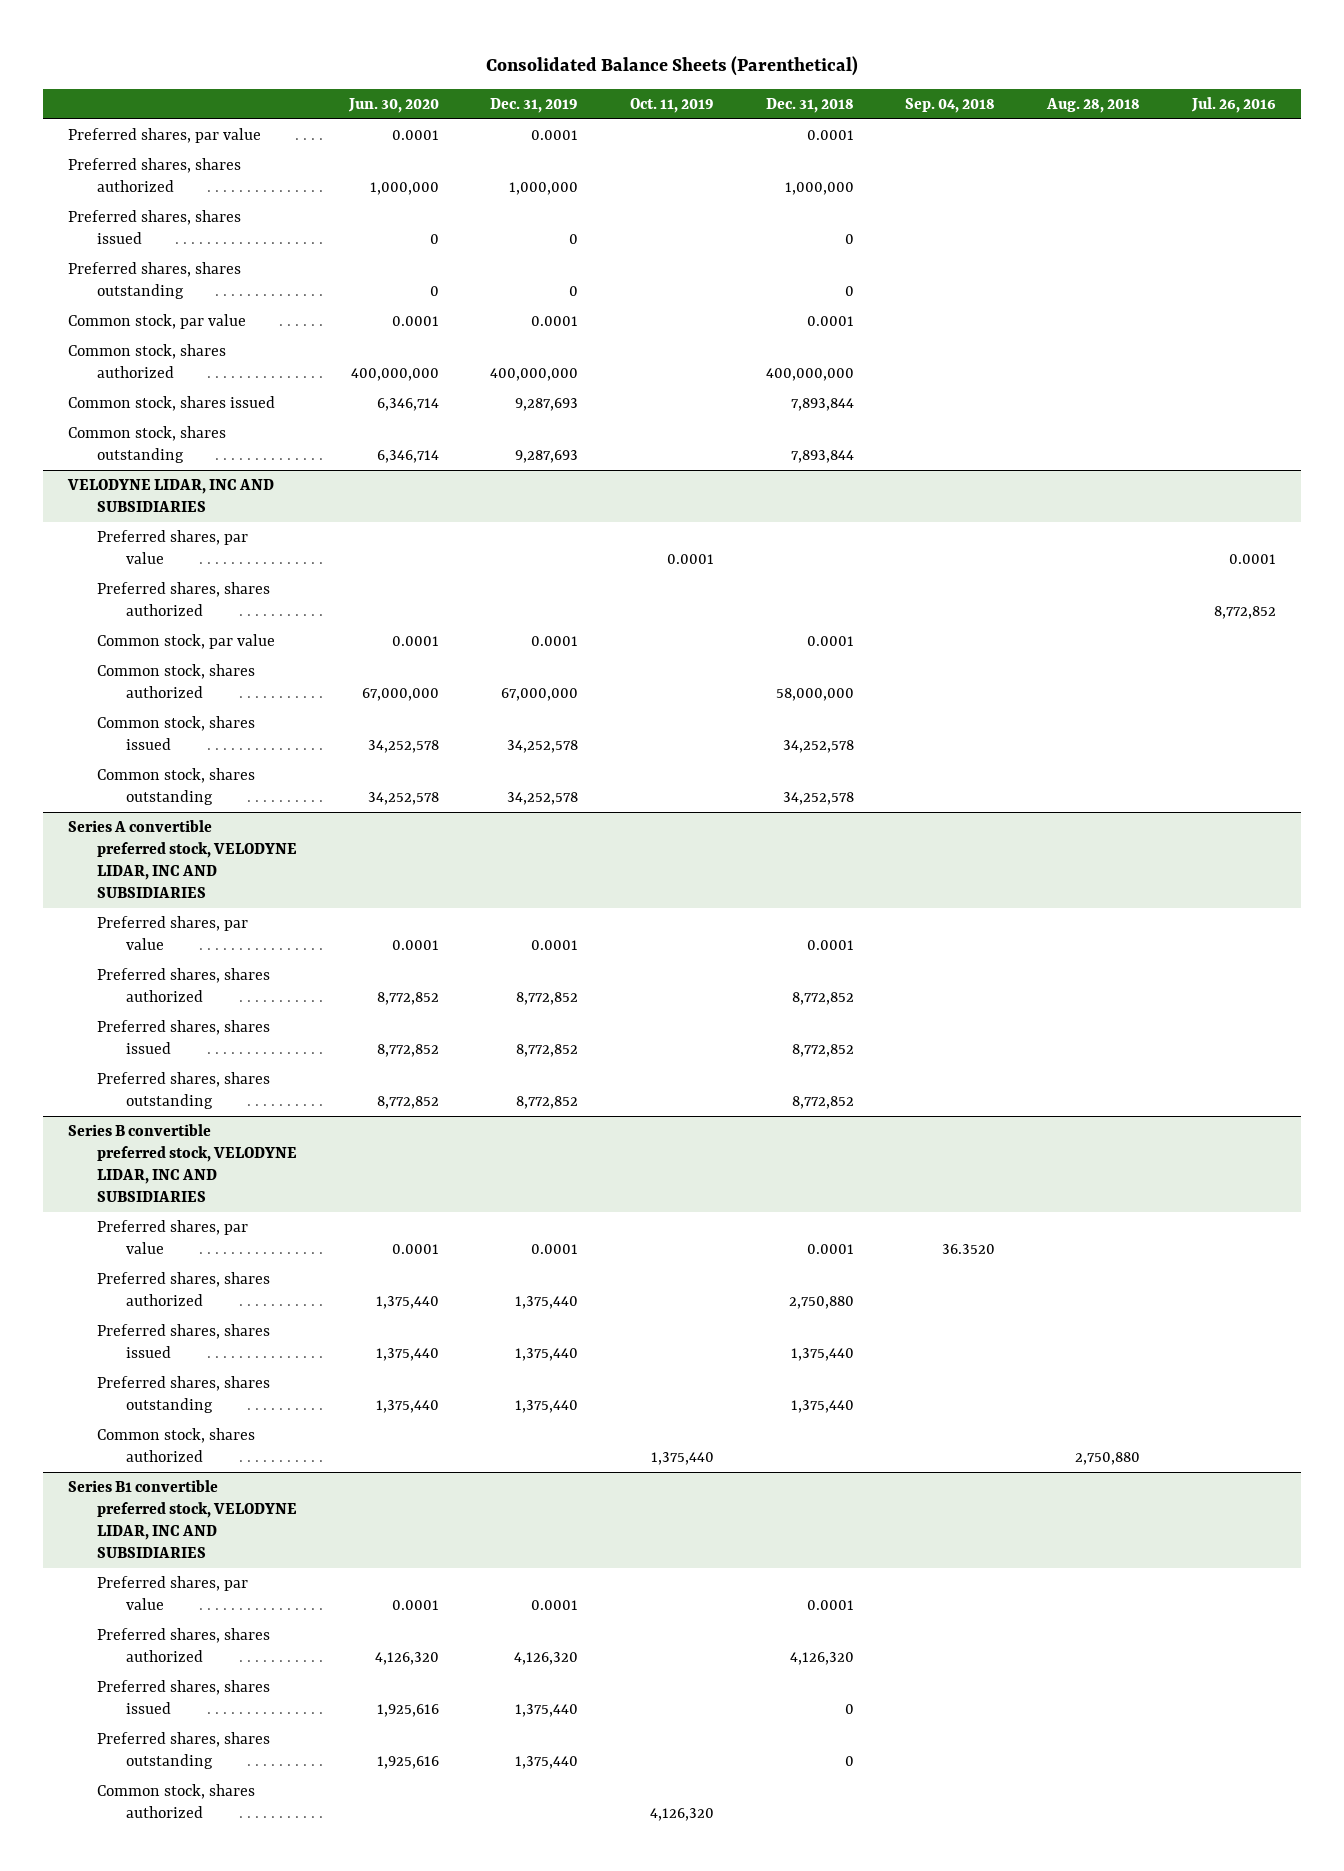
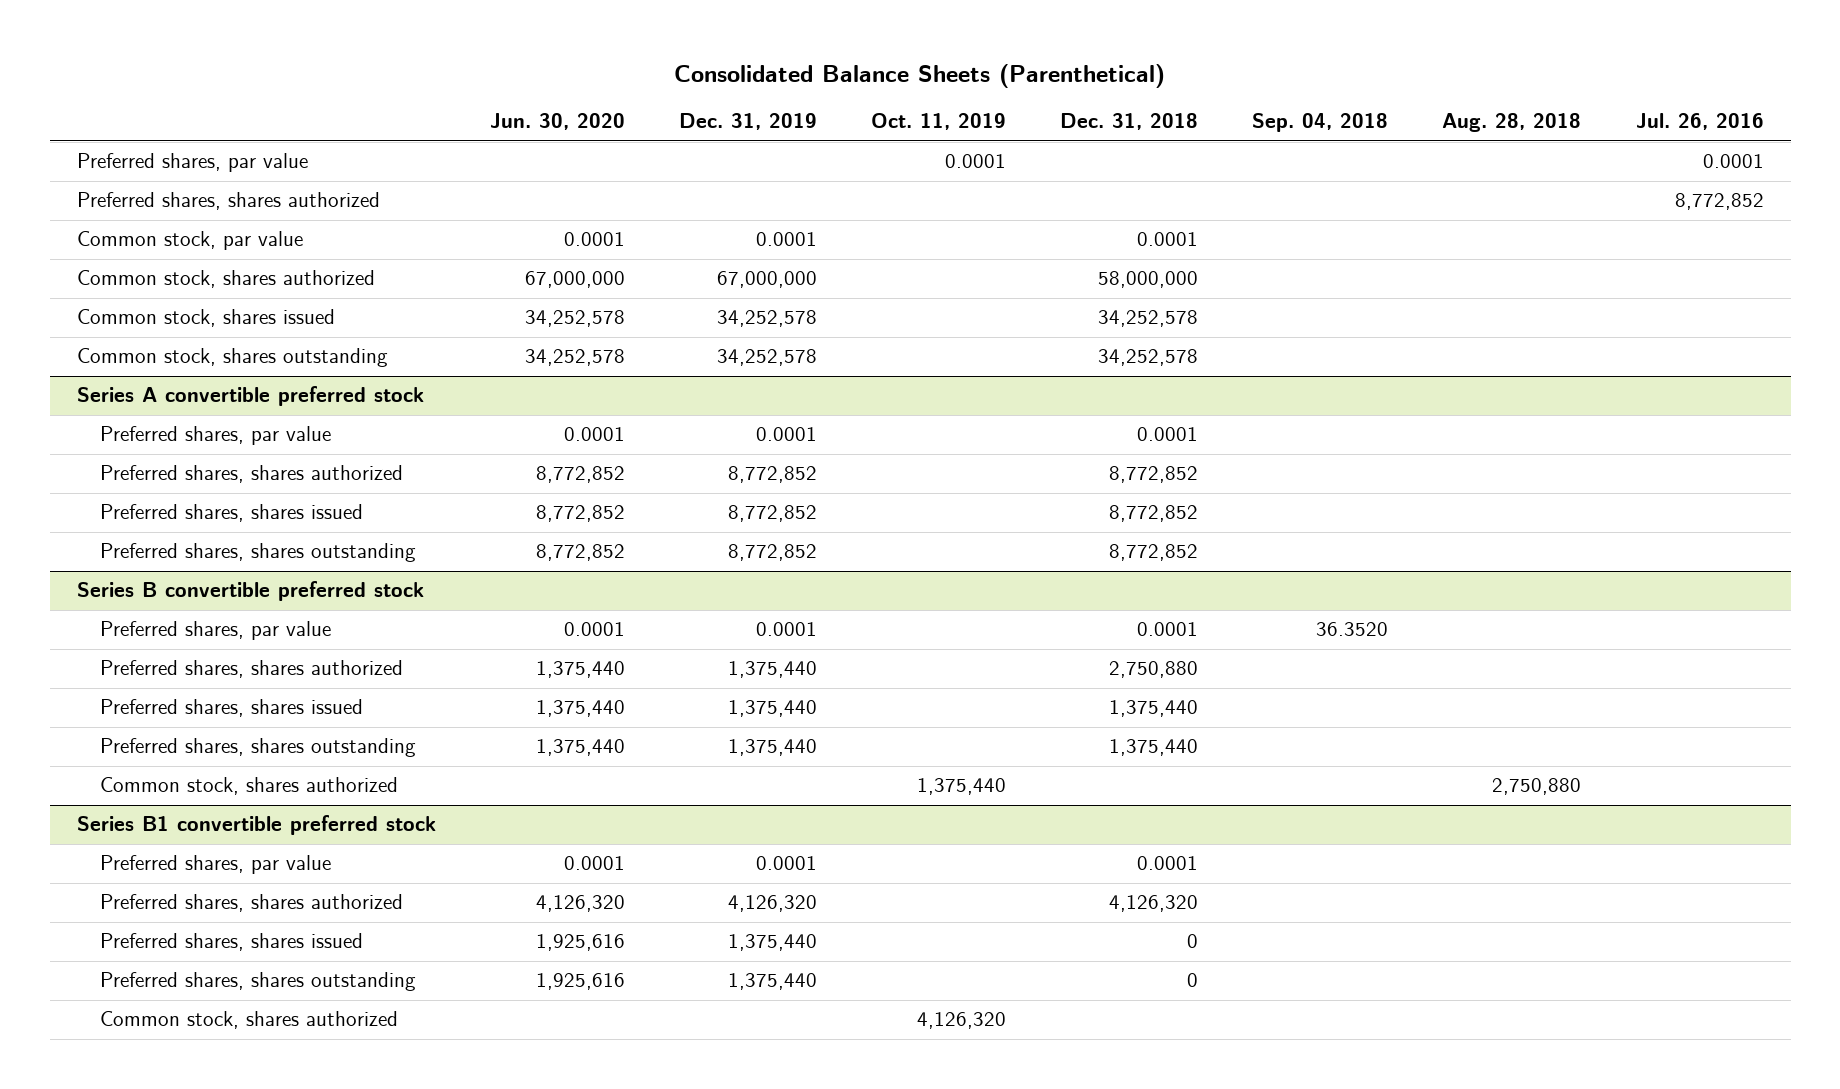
- Preferred shares, par value | 0.0001 | 0.0001 | | 0.0001 | | |
- Preferred shares, shares authorized | 1,000,000 | 1,000,000 | | 1,000,000 | | |
- Preferred shares, shares issued | 0 | 0 | | 0 | | |
- Preferred shares, shares outstanding | 0 | 0 | | 0 | | |
- Common stock, par value | 0.0001 | 0.0001 | | 0.0001 | | |
- Common stock, shares authorized | 400,000,000 | 400,000,000 | | 400,000,000 | | |
- Common stock, shares issued | 6,346,714 | 9,287,693 | | 7,893,844 | | |
- Common stock, shares outstanding | 6,346,714 | 9,287,693 | | 7,893,844 | | |
- VELODYNE LIDAR, INC AND SUBSIDIARIES
- Series A convertible preferred stock, VELODYNE LIDAR, INC AND SUBSIDIARIES
+ Series A convertible preferred stock
- Series B convertible preferred stock, VELODYNE LIDAR, INC AND SUBSIDIARIES
+ Series B convertible preferred stock
- Series B1 convertible preferred stock, VELODYNE LIDAR, INC AND SUBSIDIARIES
+ Series B1 convertible preferred stock

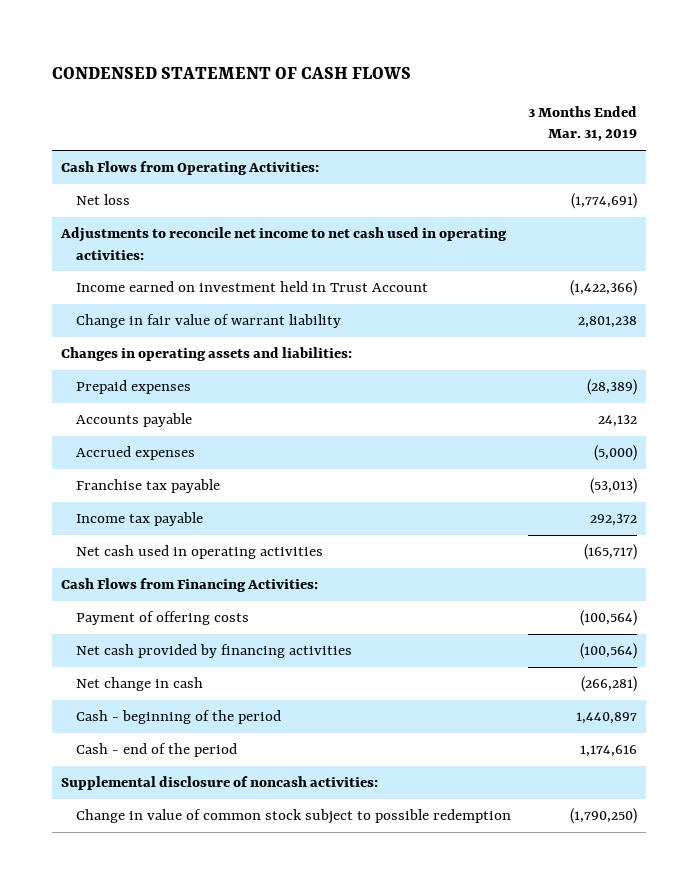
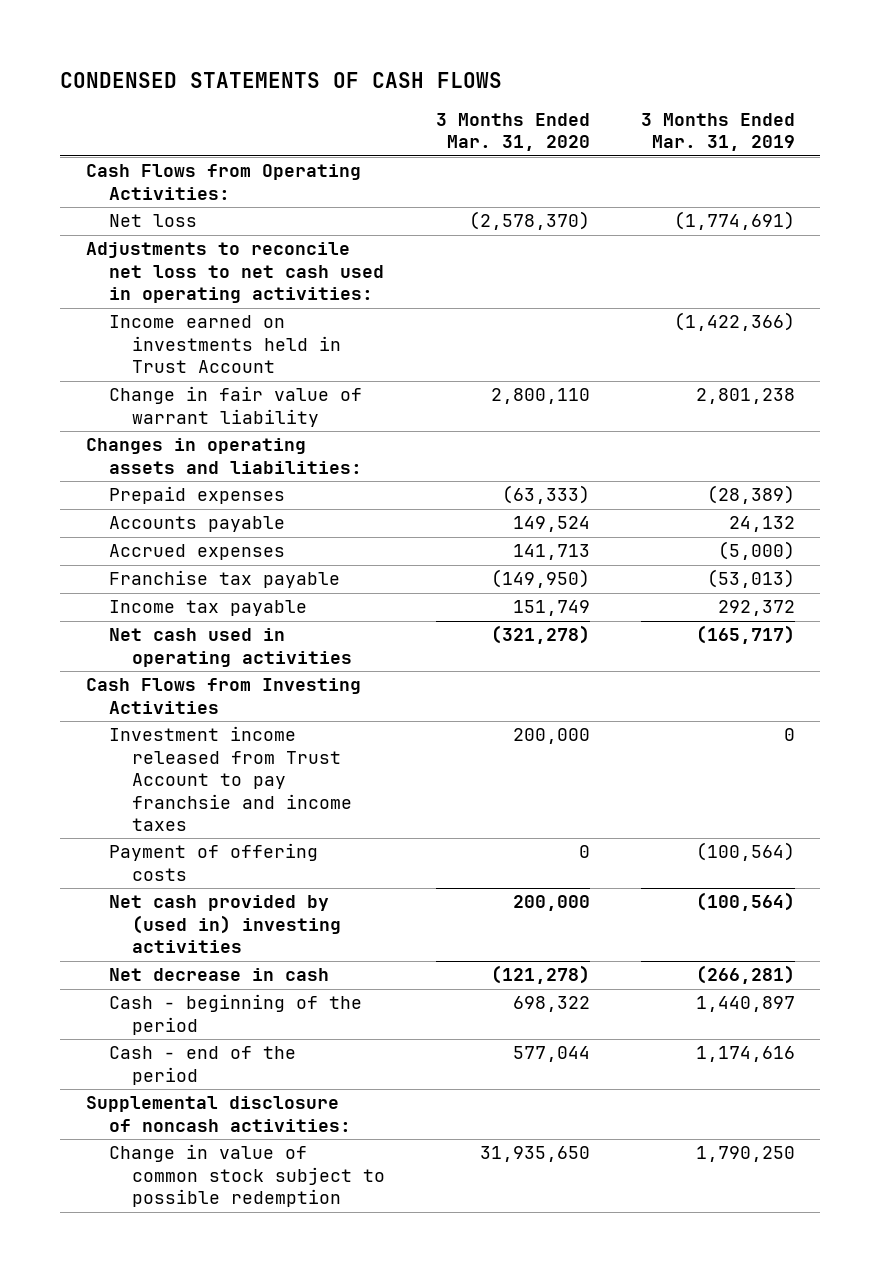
- CONDENSED STATEMENT OF CASH FLOWS
+ CONDENSED STATEMENTS OF CASH FLOWS
- | 3 Months Ended Mar. 31, 2019
+ | 3 Months Ended Mar. 31, 2020 | 3 Months Ended Mar. 31, 2019
- Adjustments to reconcile net income to net cash used in operating activities:
- Income earned on investment held in Trust Account | (1,422,366)
+ Adjustments to reconcile net loss to net cash used in operating activities:
+ Income earned on investments held in Trust Account | | (1,422,366)
- Cash Flows from Financing Activities:
+ Cash Flows from Investing Activities
+ Investment income released from Trust Account to pay franchsie and income taxes | 200,000 | 0
- Net cash provided by financing activities | (100,564)
- Net change in cash | (266,281)
+ Net cash provided by (used in) investing activities | 200,000 | (100,564)
+ Net decrease in cash | (121,278) | (266,281)
- Change in value of common stock subject to possible redemption | (1,790,250)
+ Change in value of common stock subject to possible redemption | 31,935,650 | 1,790,250

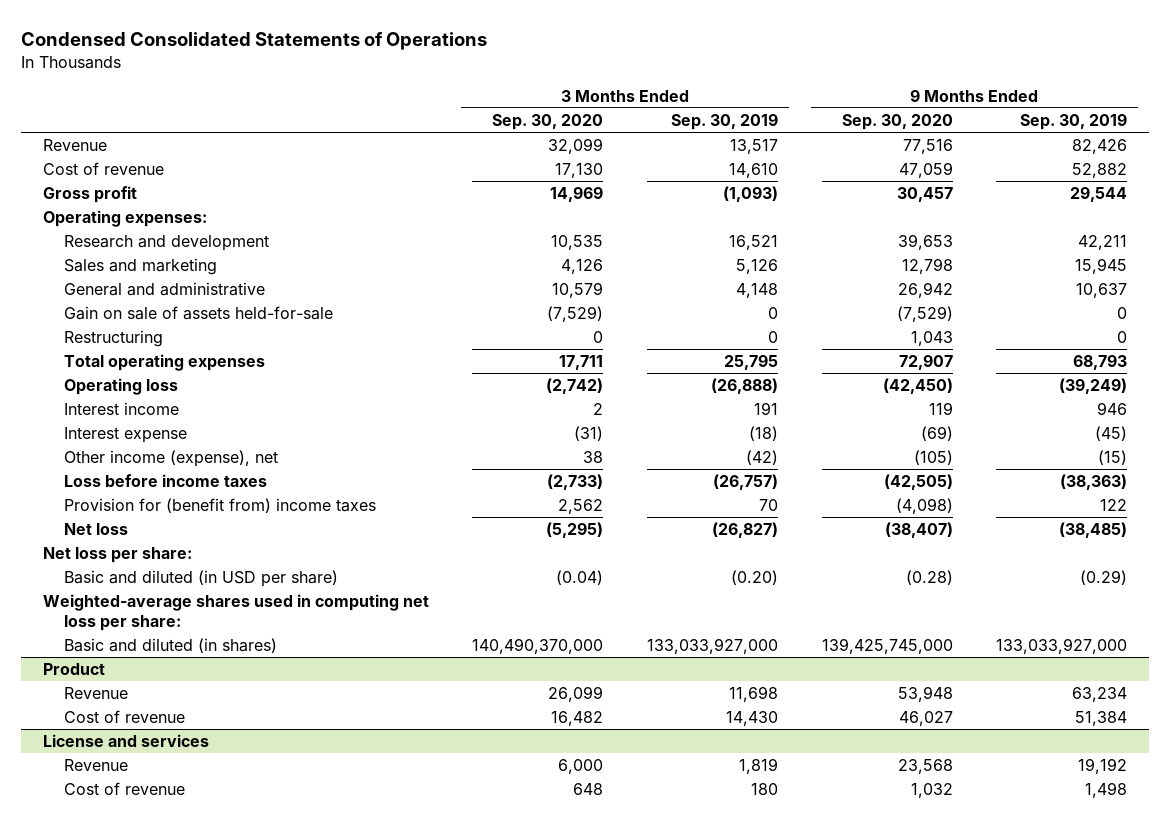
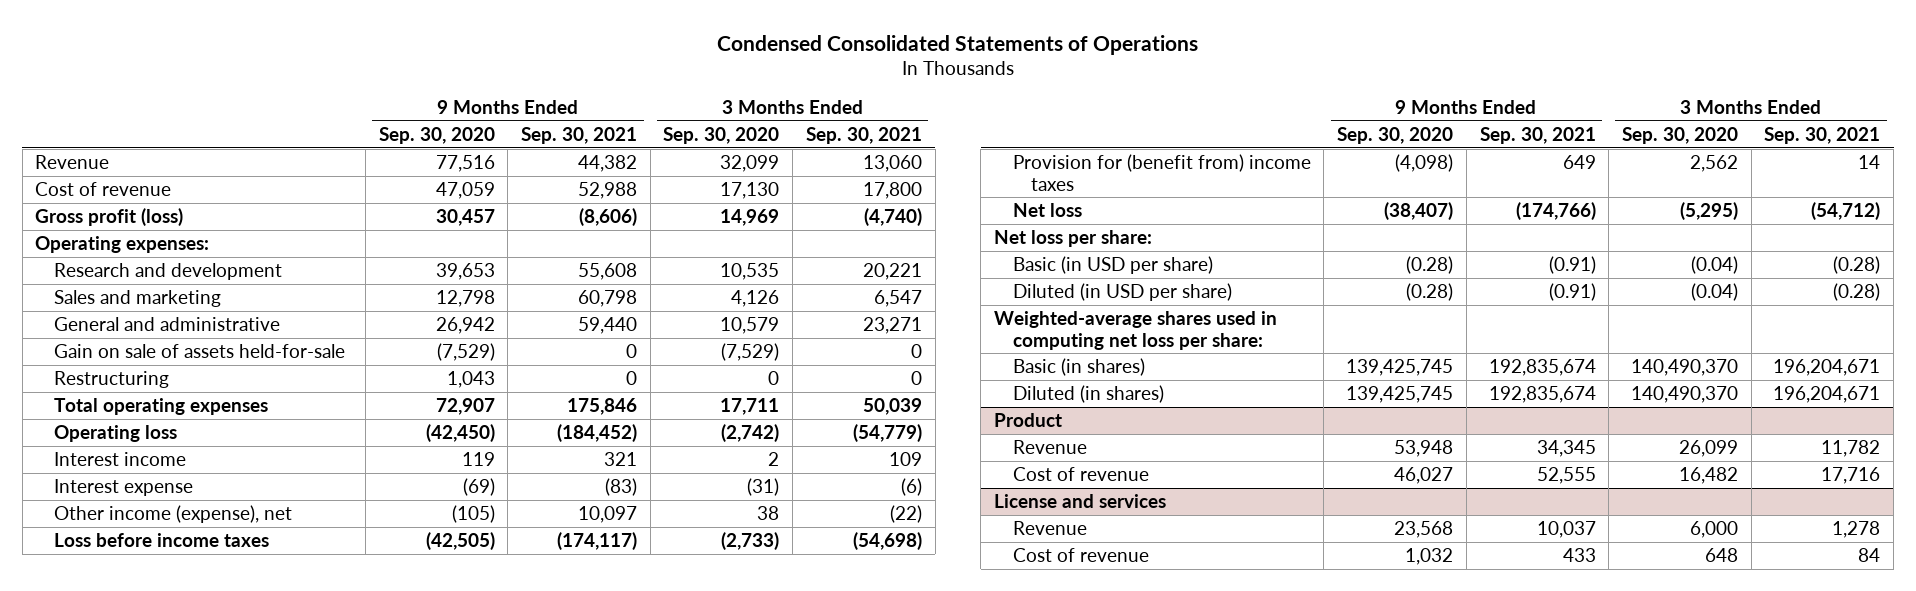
- | 3 Months Ended Sep. 30, 2020 | 3 Months Ended Sep. 30, 2019 | 9 Months Ended Sep. 30, 2020 | 9 Months Ended Sep. 30, 2019
+ | 9 Months Ended Sep. 30, 2020 | 9 Months Ended Sep. 30, 2021 | 3 Months Ended Sep. 30, 2020 | 3 Months Ended Sep. 30, 2021
- Gross profit | 14,969 | (1,093) | 30,457 | 29,544
+ Gross profit (loss) | 30,457 | (8,606) | 14,969 | (4,740)
- Basic and diluted (in USD per share) | (0.04) | (0.20) | (0.28) | (0.29)
+ Basic (in USD per share) | (0.28) | (0.91) | (0.04) | (0.28)
+ Diluted (in USD per share) | (0.28) | (0.91) | (0.04) | (0.28)
- Basic and diluted (in shares) | 140,490,370,000 | 133,033,927,000 | 139,425,745,000 | 133,033,927,000
+ Basic (in shares) | 139,425,745 | 192,835,674 | 140,490,370 | 196,204,671
+ Diluted (in shares) | 139,425,745 | 192,835,674 | 140,490,370 | 196,204,671

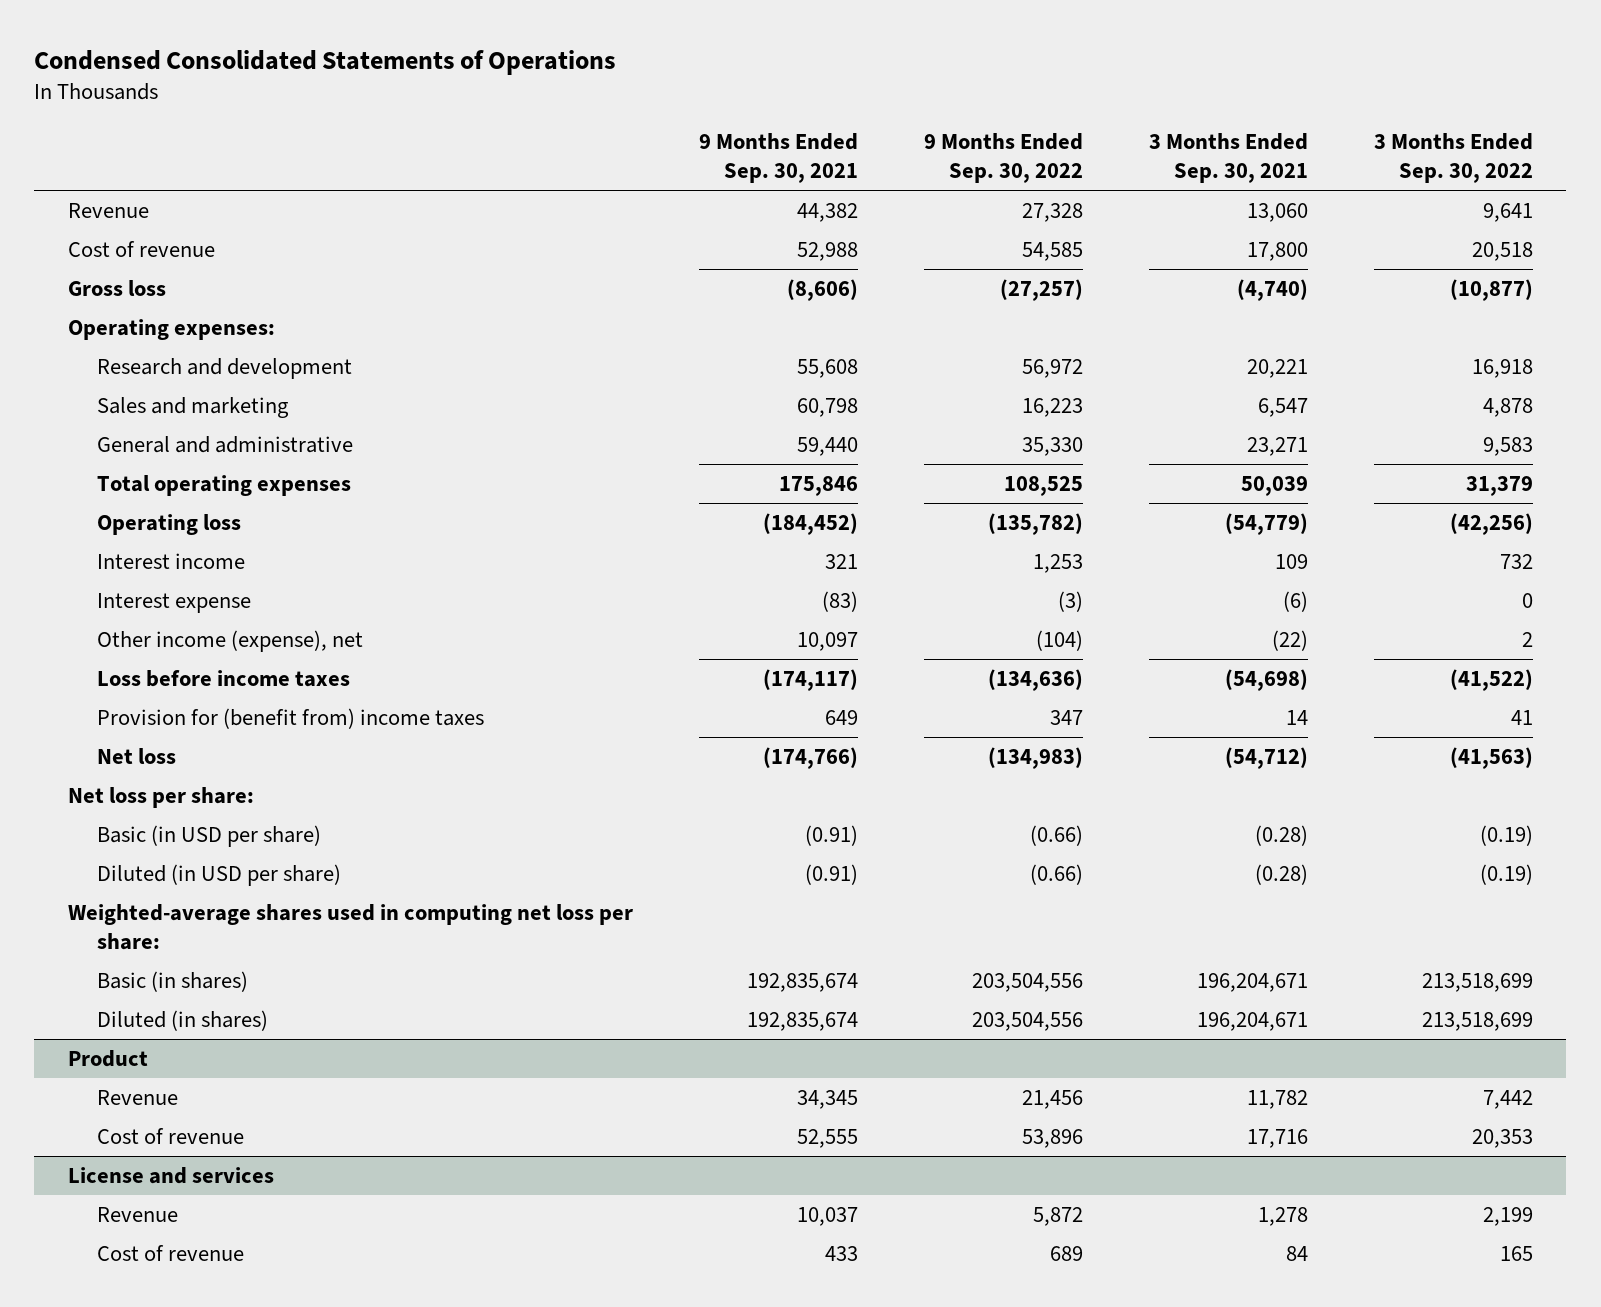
- | 9 Months Ended Sep. 30, 2020 | 9 Months Ended Sep. 30, 2021 | 3 Months Ended Sep. 30, 2020 | 3 Months Ended Sep. 30, 2021
+ | 9 Months Ended Sep. 30, 2021 | 9 Months Ended Sep. 30, 2022 | 3 Months Ended Sep. 30, 2021 | 3 Months Ended Sep. 30, 2022
- Gross profit (loss) | 30,457 | (8,606) | 14,969 | (4,740)
+ Gross loss | (8,606) | (27,257) | (4,740) | (10,877)
- Gain on sale of assets held-for-sale | (7,529) | 0 | (7,529) | 0
- Restructuring | 1,043 | 0 | 0 | 0

